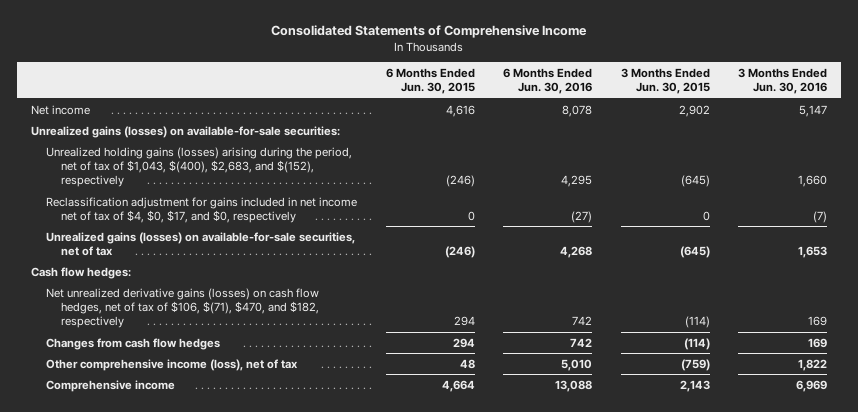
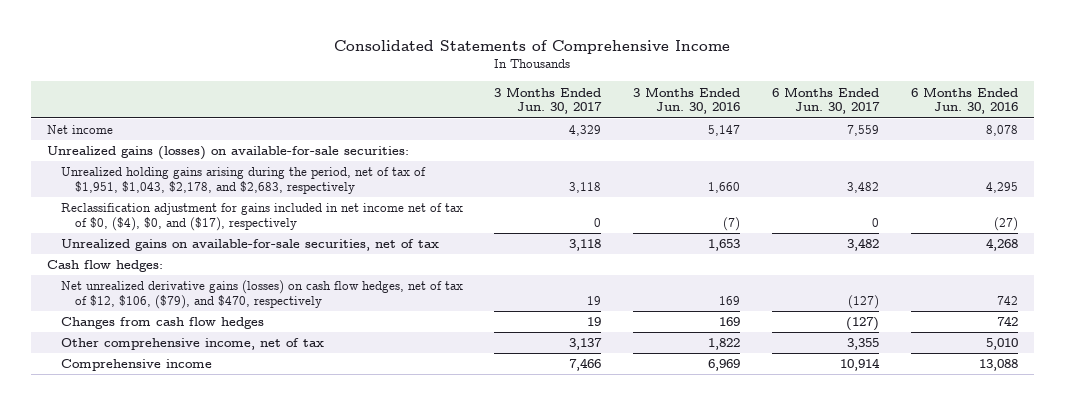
- | 6 Months Ended Jun. 30, 2015 | 6 Months Ended Jun. 30, 2016 | 3 Months Ended Jun. 30, 2015 | 3 Months Ended Jun. 30, 2016
+ | 3 Months Ended Jun. 30, 2017 | 3 Months Ended Jun. 30, 2016 | 6 Months Ended Jun. 30, 2017 | 6 Months Ended Jun. 30, 2016
- Unrealized holding gains (losses) arising during the period, net of tax of $1,043, $(400), $2,683, and $(152), respectively | (246) | 4,295 | (645) | 1,660
- Reclassification adjustment for gains included in net income net of tax of $4, $0, $17, and $0, respectively | 0 | (27) | 0 | (7)
- Unrealized gains (losses) on available-for-sale securities, net of tax | (246) | 4,268 | (645) | 1,653
+ Unrealized holding gains arising during the period, net of tax of $1,951, $1,043, $2,178, and $2,683, respectively | 3,118 | 1,660 | 3,482 | 4,295
+ Reclassification adjustment for gains included in net income net of tax of $0, ($4), $0, and ($17), respectively | 0 | (7) | 0 | (27)
+ Unrealized gains on available-for-sale securities, net of tax | 3,118 | 1,653 | 3,482 | 4,268
- Net unrealized derivative gains (losses) on cash flow hedges, net of tax of $106, $(71), $470, and $182, respectively | 294 | 742 | (114) | 169
+ Net unrealized derivative gains (losses) on cash flow hedges, net of tax of $12, $106, ($79), and $470, respectively | 19 | 169 | (127) | 742
- Other comprehensive income (loss), net of tax | 48 | 5,010 | (759) | 1,822
+ Other comprehensive income, net of tax | 3,137 | 1,822 | 3,355 | 5,010

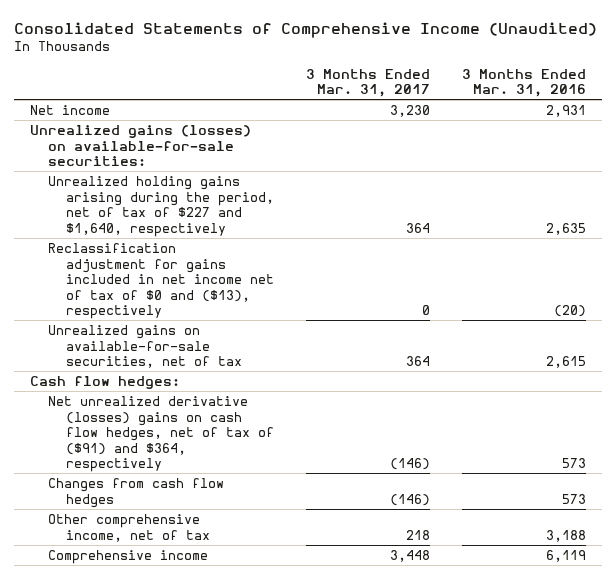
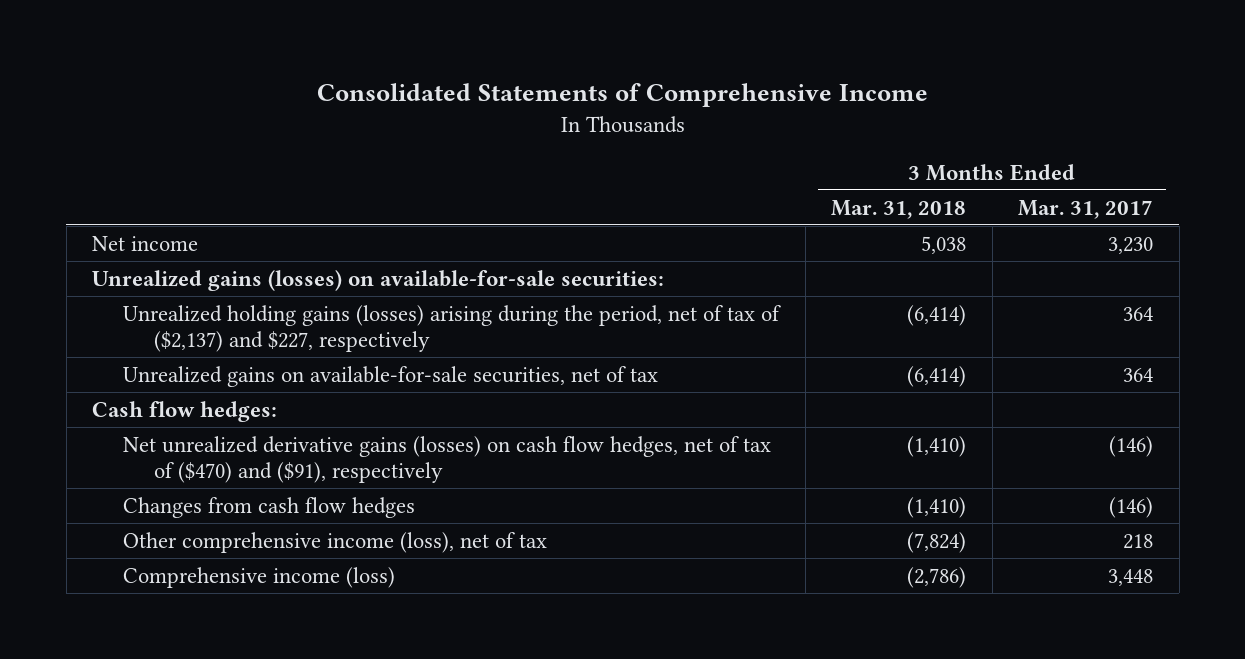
- Consolidated Statements of Comprehensive Income (Unaudited)
+ Consolidated Statements of Comprehensive Income
- | 3 Months Ended Mar. 31, 2017 | 3 Months Ended Mar. 31, 2016
+ | 3 Months Ended Mar. 31, 2018 | 3 Months Ended Mar. 31, 2017
- Unrealized holding gains arising during the period, net of tax of $227 and $1,640, respectively | 364 | 2,635
- Reclassification adjustment for gains included in net income net of tax of $0 and ($13), respectively | 0 | (20)
+ Unrealized holding gains (losses) arising during the period, net of tax of ($2,137) and $227, respectively | (6,414) | 364
- Net unrealized derivative (losses) gains on cash flow hedges, net of tax of ($91) and $364, respectively | (146) | 573
+ Net unrealized derivative gains (losses) on cash flow hedges, net of tax of ($470) and ($91), respectively | (1,410) | (146)
- Other comprehensive income, net of tax | 218 | 3,188
- Comprehensive income | 3,448 | 6,119
+ Other comprehensive income (loss), net of tax | (7,824) | 218
+ Comprehensive income (loss) | (2,786) | 3,448

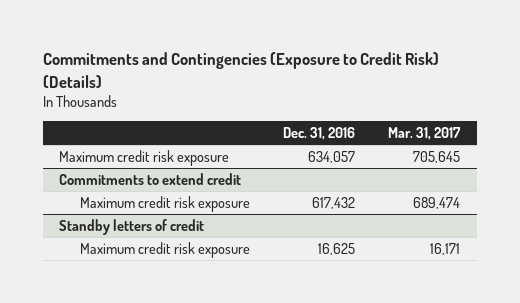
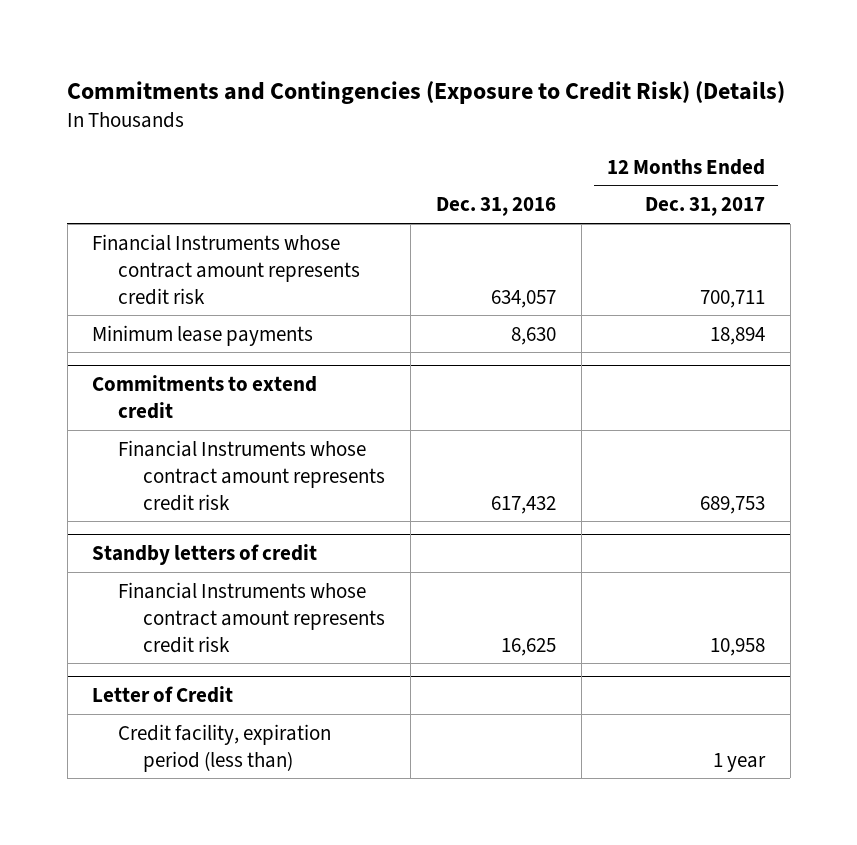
- | Dec. 31, 2016 | Mar. 31, 2017
+ | Dec. 31, 2016 | 12 Months Ended Dec. 31, 2017
- Maximum credit risk exposure | 634,057 | 705,645
+ Financial Instruments whose contract amount represents credit risk | 634,057 | 700,711
+ Minimum lease payments | 8,630 | 18,894
@ Commitments to extend credit
- Maximum credit risk exposure | 617,432 | 689,474
+ Financial Instruments whose contract amount represents credit risk | 617,432 | 689,753
@ Standby letters of credit
- Maximum credit risk exposure | 16,625 | 16,171
+ Financial Instruments whose contract amount represents credit risk | 16,625 | 10,958
+ Letter of Credit
+ Credit facility, expiration period (less than) | | 1 year

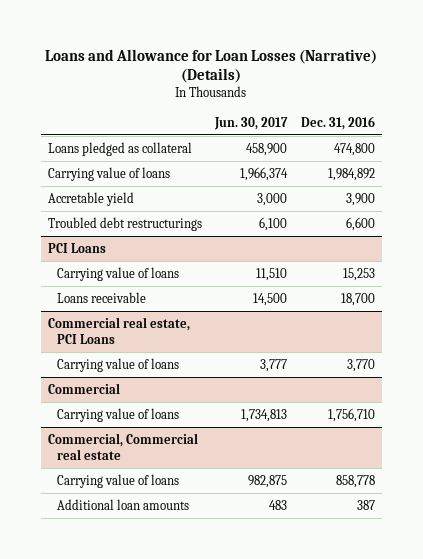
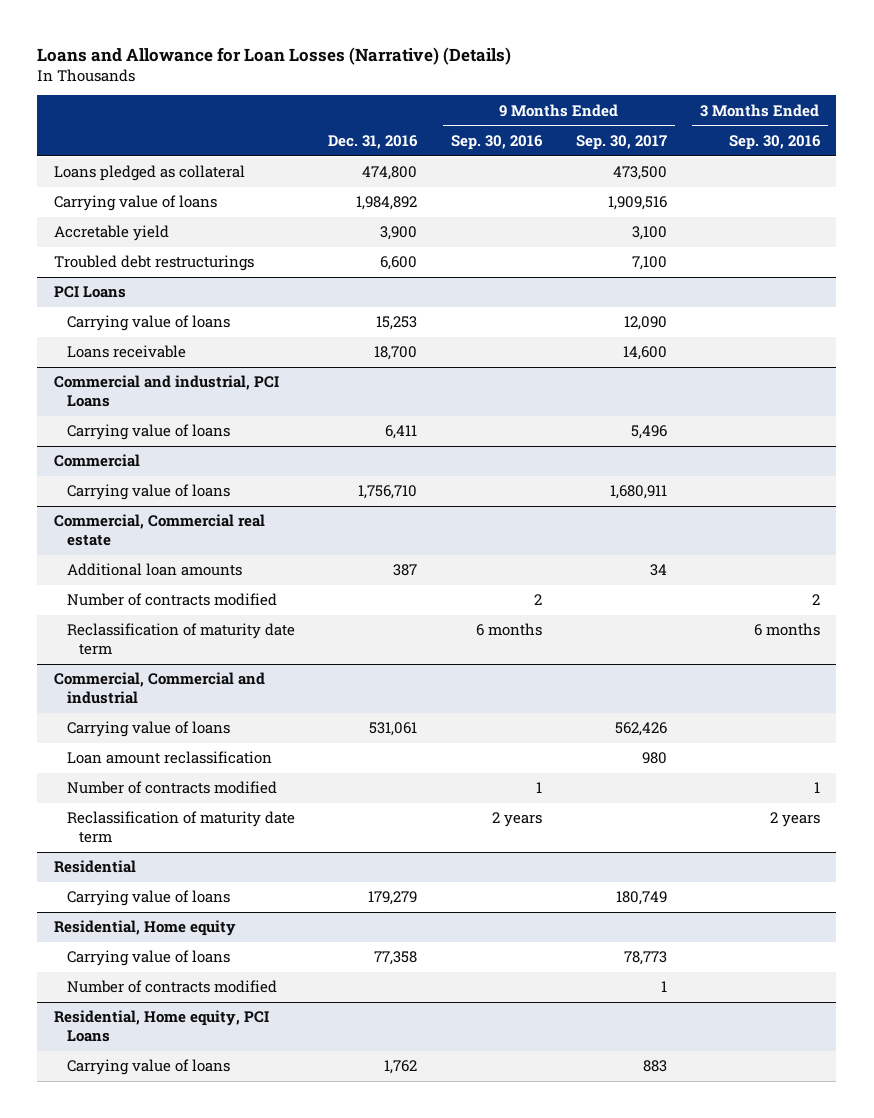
- | Jun. 30, 2017 | Dec. 31, 2016
+ | Dec. 31, 2016 | 9 Months Ended Sep. 30, 2016 | 9 Months Ended Sep. 30, 2017 | 3 Months Ended Sep. 30, 2016
- Commercial real estate, PCI Loans
- Carrying value of loans | 3,777 | 3,770
+ Commercial and industrial, PCI Loans
+ Carrying value of loans | 6,411 | | 5,496 |
@ Commercial, Commercial real estate
- Carrying value of loans | 982,875 | 858,778
+ Number of contracts modified | | 2 | | 2
+ Reclassification of maturity date term | | 6 months | | 6 months
+ Commercial, Commercial and industrial
+ Carrying value of loans | 531,061 | | 562,426 |
+ Loan amount reclassification | | | 980 |
+ Number of contracts modified | | 1 | | 1
+ Reclassification of maturity date term | | 2 years | | 2 years
+ Residential
+ Carrying value of loans | 179,279 | | 180,749 |
+ Residential, Home equity
+ Carrying value of loans | 77,358 | | 78,773 |
+ Number of contracts modified | | | 1 |
+ Residential, Home equity, PCI Loans
+ Carrying value of loans | 1,762 | | 883 |

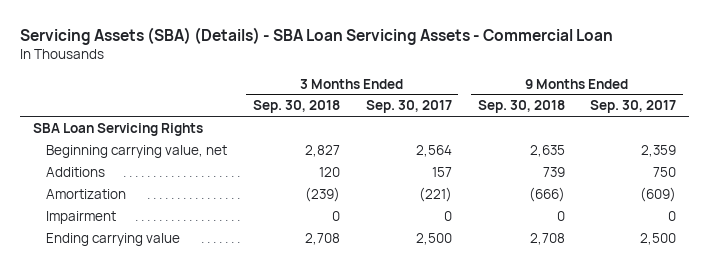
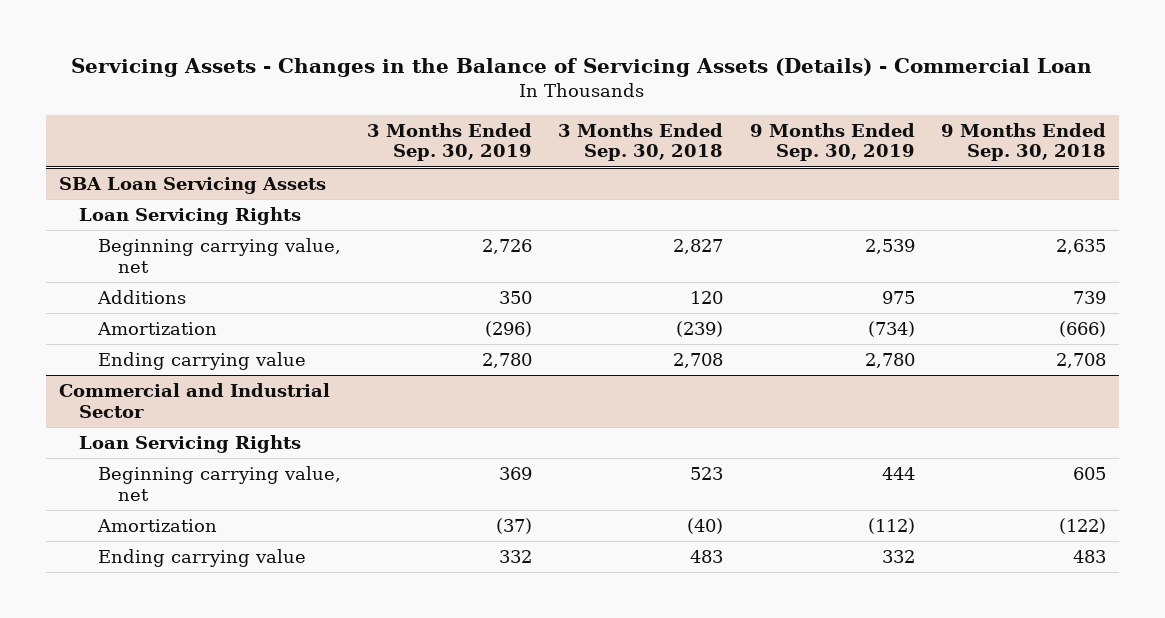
- Servicing Assets (SBA) (Details) - SBA Loan Servicing Assets - Commercial Loan
+ Servicing Assets - Changes in the Balance of Servicing Assets (Details) - Commercial Loan
- | 3 Months Ended Sep. 30, 2018 | 3 Months Ended Sep. 30, 2017 | 9 Months Ended Sep. 30, 2018 | 9 Months Ended Sep. 30, 2017
+ | 3 Months Ended Sep. 30, 2019 | 3 Months Ended Sep. 30, 2018 | 9 Months Ended Sep. 30, 2019 | 9 Months Ended Sep. 30, 2018
- SBA Loan Servicing Rights
+ SBA Loan Servicing Assets
+ Loan Servicing Rights
- Impairment | 0 | 0 | 0 | 0
+ Commercial and Industrial Sector
+ Loan Servicing Rights
+ Beginning carrying value, net | 369 | 523 | 444 | 605
+ Amortization | (37) | (40) | (112) | (122)
+ Ending carrying value | 332 | 483 | 332 | 483

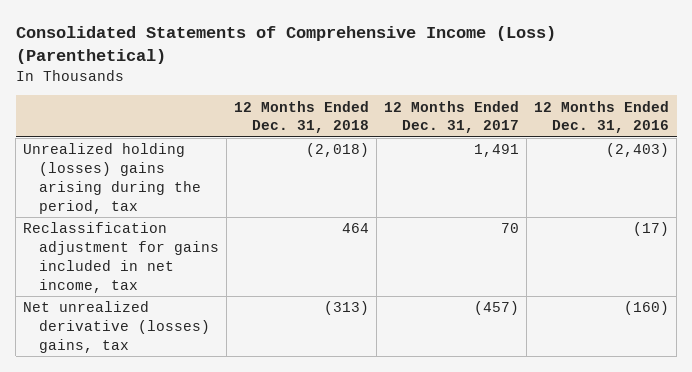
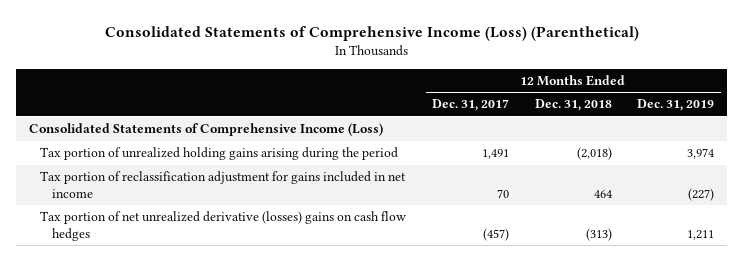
- | 12 Months Ended Dec. 31, 2018 | 12 Months Ended Dec. 31, 2017 | 12 Months Ended Dec. 31, 2016
+ | 12 Months Ended Dec. 31, 2017 | 12 Months Ended Dec. 31, 2018 | 12 Months Ended Dec. 31, 2019
- Unrealized holding (losses) gains arising during the period, tax | (2,018) | 1,491 | (2,403)
- Reclassification adjustment for gains included in net income, tax | 464 | 70 | (17)
- Net unrealized derivative (losses) gains, tax | (313) | (457) | (160)
+ Consolidated Statements of Comprehensive Income (Loss)
+ Tax portion of unrealized holding gains arising during the period | 1,491 | (2,018) | 3,974
+ Tax portion of reclassification adjustment for gains included in net income | 70 | 464 | (227)
+ Tax portion of net unrealized derivative (losses) gains on cash flow hedges | (457) | (313) | 1,211

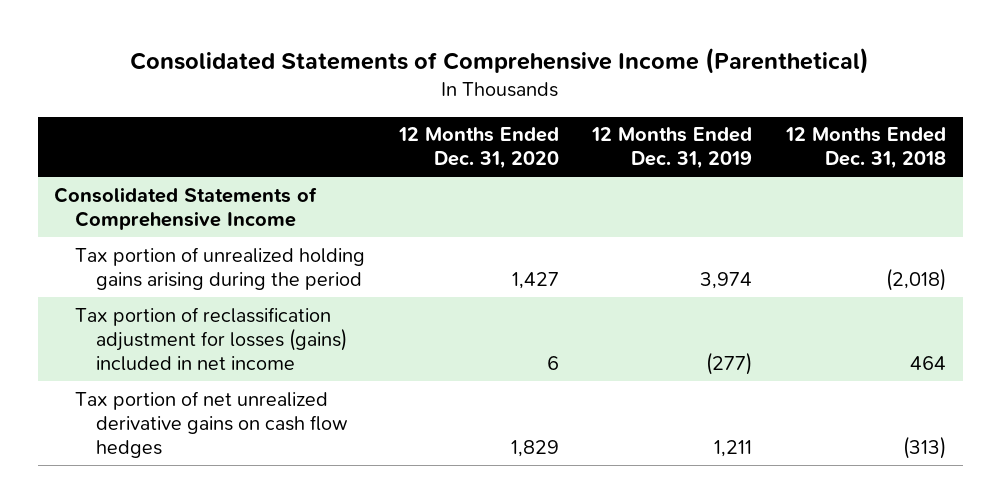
- Consolidated Statements of Comprehensive Income (Loss) (Parenthetical)
+ Consolidated Statements of Comprehensive Income (Parenthetical)
- | 12 Months Ended Dec. 31, 2017 | 12 Months Ended Dec. 31, 2018 | 12 Months Ended Dec. 31, 2019
+ | 12 Months Ended Dec. 31, 2020 | 12 Months Ended Dec. 31, 2019 | 12 Months Ended Dec. 31, 2018
- Consolidated Statements of Comprehensive Income (Loss)
+ Consolidated Statements of Comprehensive Income
- Tax portion of reclassification adjustment for gains included in net income | 70 | 464 | (227)
- Tax portion of net unrealized derivative (losses) gains on cash flow hedges | (457) | (313) | 1,211
+ Tax portion of reclassification adjustment for losses (gains) included in net income | 6 | (277) | 464
+ Tax portion of net unrealized derivative gains on cash flow hedges | 1,829 | 1,211 | (313)

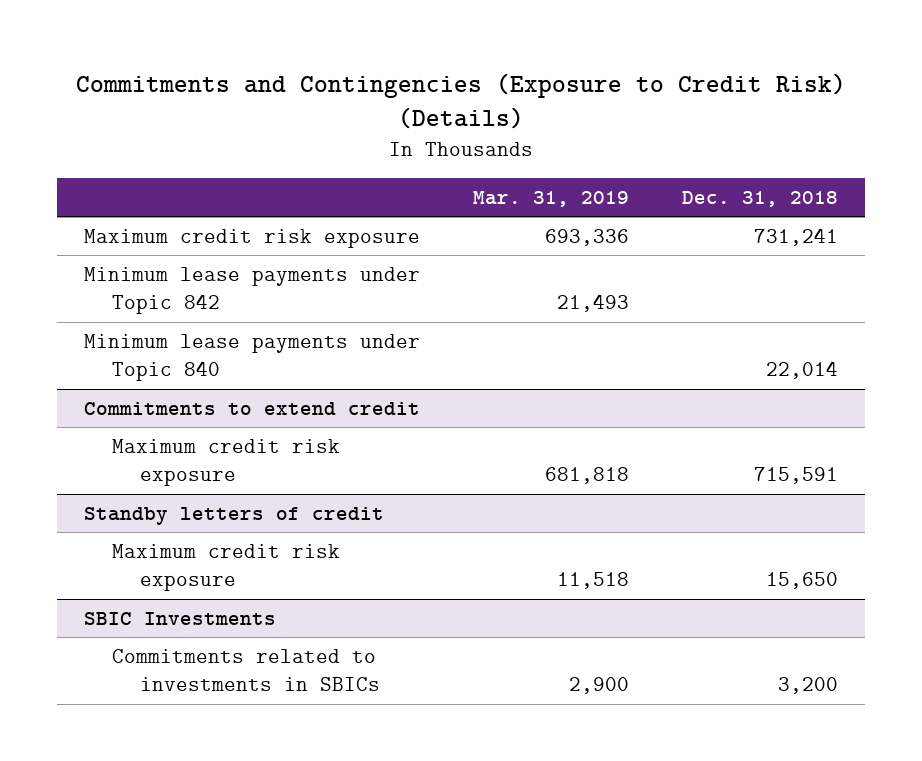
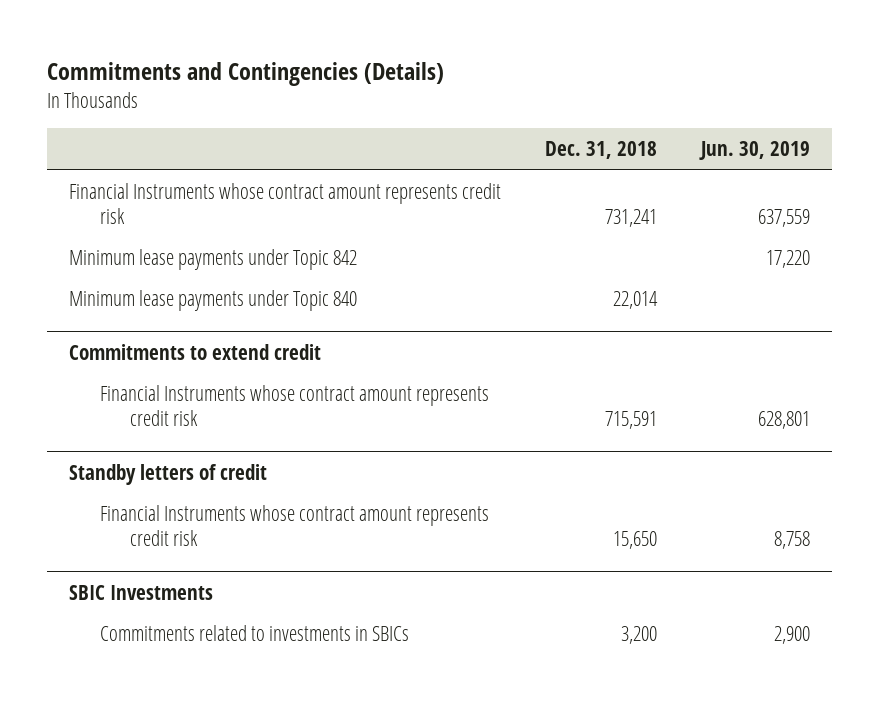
- Commitments and Contingencies (Exposure to Credit Risk) (Details)
+ Commitments and Contingencies (Details)
- | Mar. 31, 2019 | Dec. 31, 2018
+ | Dec. 31, 2018 | Jun. 30, 2019
- Maximum credit risk exposure | 693,336 | 731,241
+ Financial Instruments whose contract amount represents credit risk | 731,241 | 637,559
@ Commitments to extend credit
- Maximum credit risk exposure | 681,818 | 715,591
+ Financial Instruments whose contract amount represents credit risk | 715,591 | 628,801
@ Standby letters of credit
- Maximum credit risk exposure | 11,518 | 15,650
+ Financial Instruments whose contract amount represents credit risk | 15,650 | 8,758

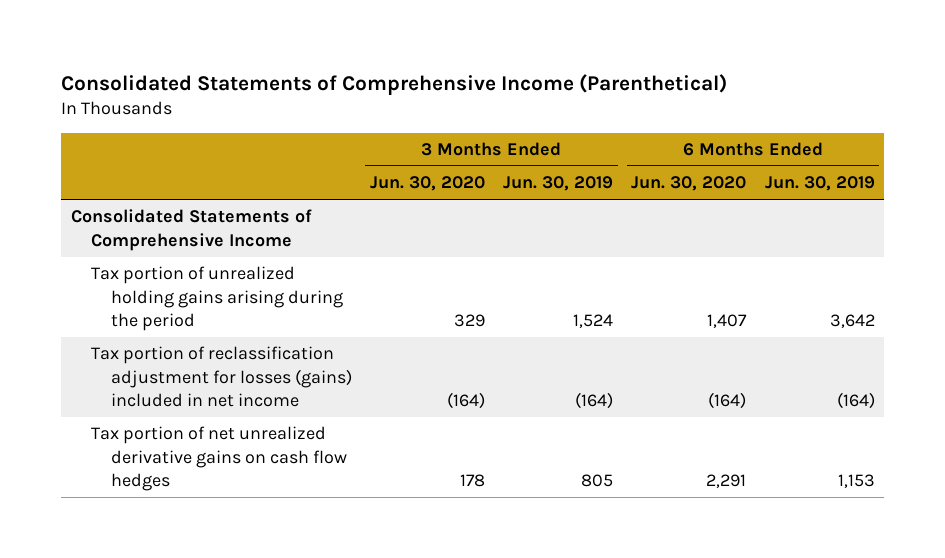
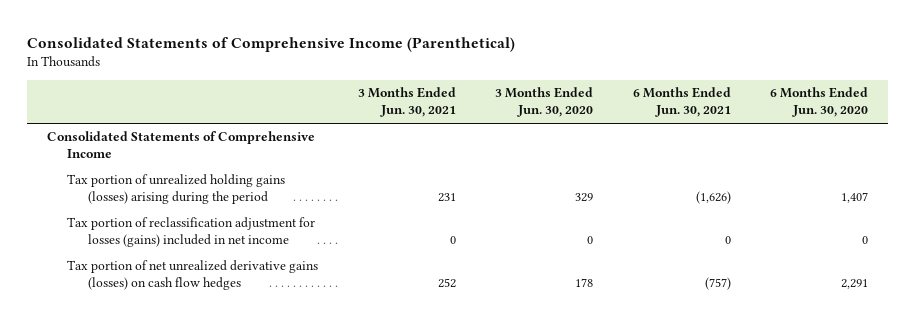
- | 3 Months Ended Jun. 30, 2020 | 3 Months Ended Jun. 30, 2019 | 6 Months Ended Jun. 30, 2020 | 6 Months Ended Jun. 30, 2019
+ | 3 Months Ended Jun. 30, 2021 | 3 Months Ended Jun. 30, 2020 | 6 Months Ended Jun. 30, 2021 | 6 Months Ended Jun. 30, 2020
- Tax portion of unrealized holding gains arising during the period | 329 | 1,524 | 1,407 | 3,642
- Tax portion of reclassification adjustment for losses (gains) included in net income | (164) | (164) | (164) | (164)
- Tax portion of net unrealized derivative gains on cash flow hedges | 178 | 805 | 2,291 | 1,153
+ Tax portion of unrealized holding gains (losses) arising during the period | 231 | 329 | (1,626) | 1,407
+ Tax portion of reclassification adjustment for losses (gains) included in net income | 0 | 0 | 0 | 0
+ Tax portion of net unrealized derivative gains (losses) on cash flow hedges | 252 | 178 | (757) | 2,291

